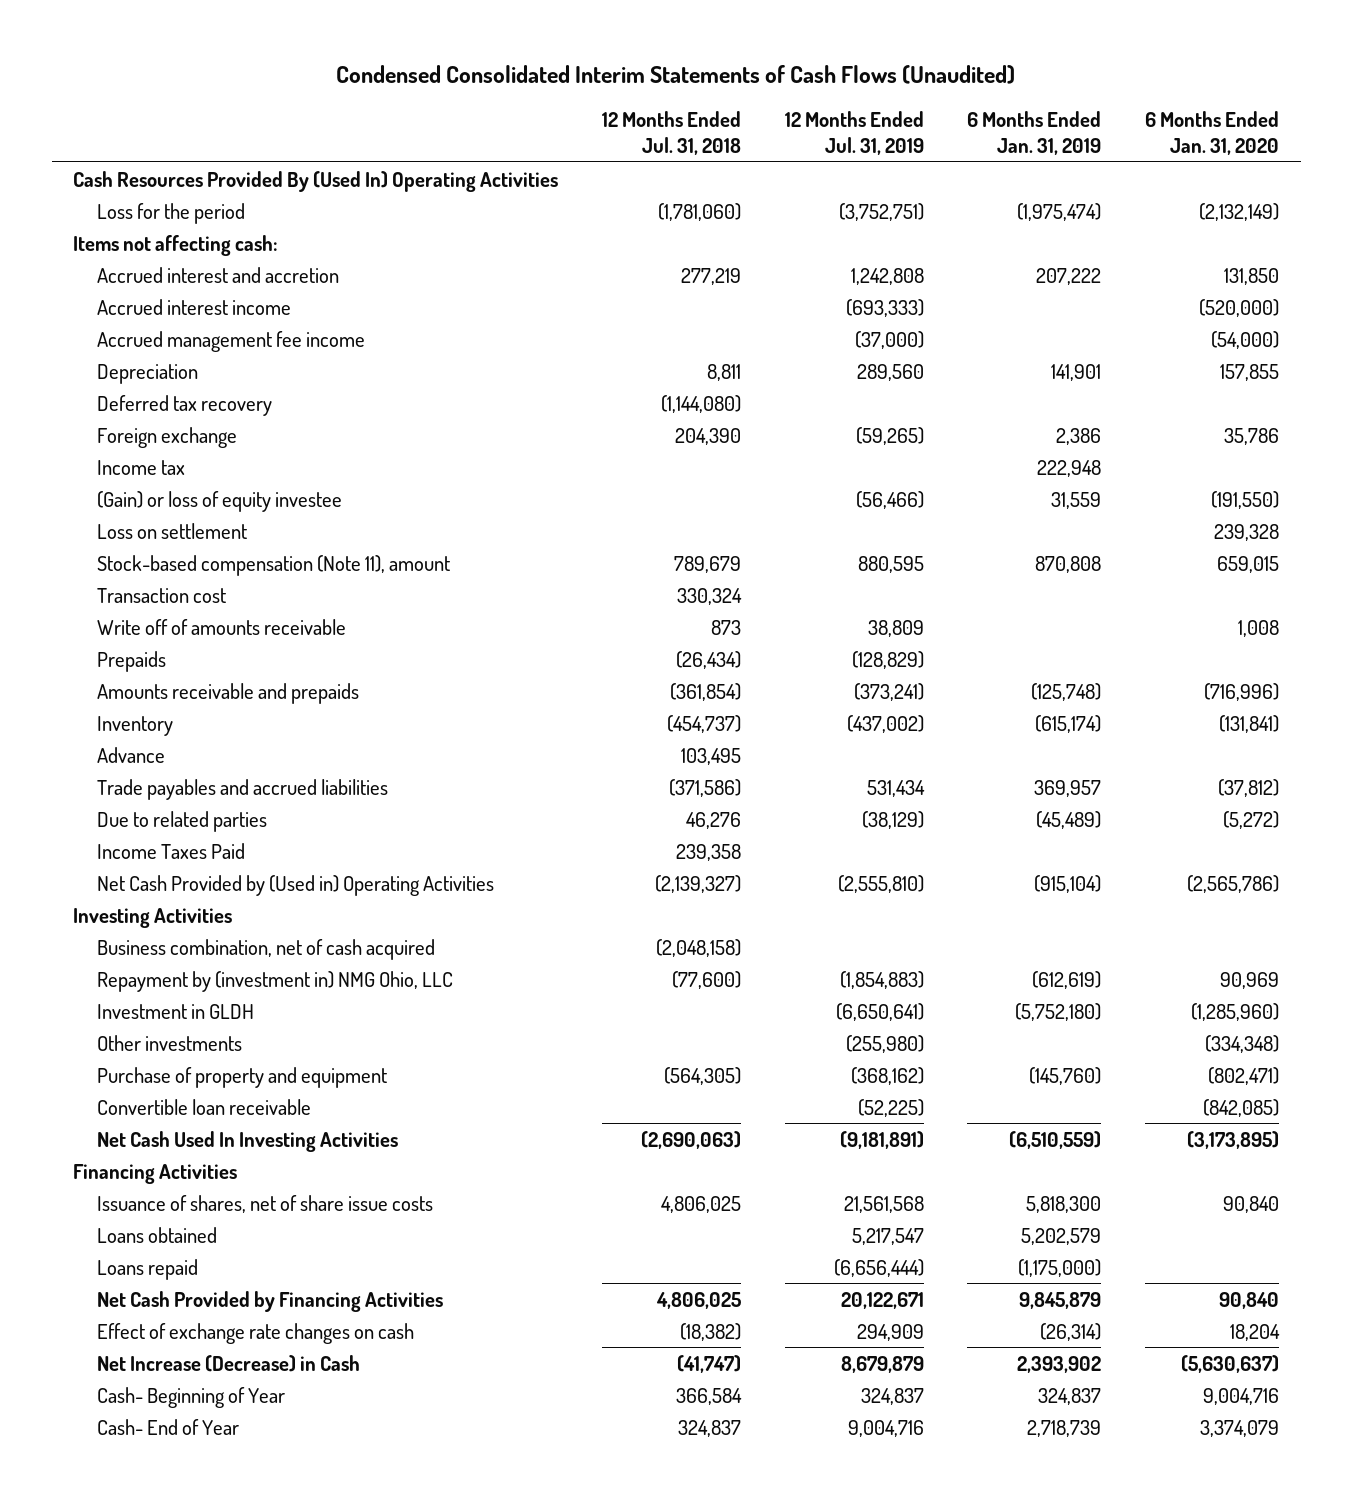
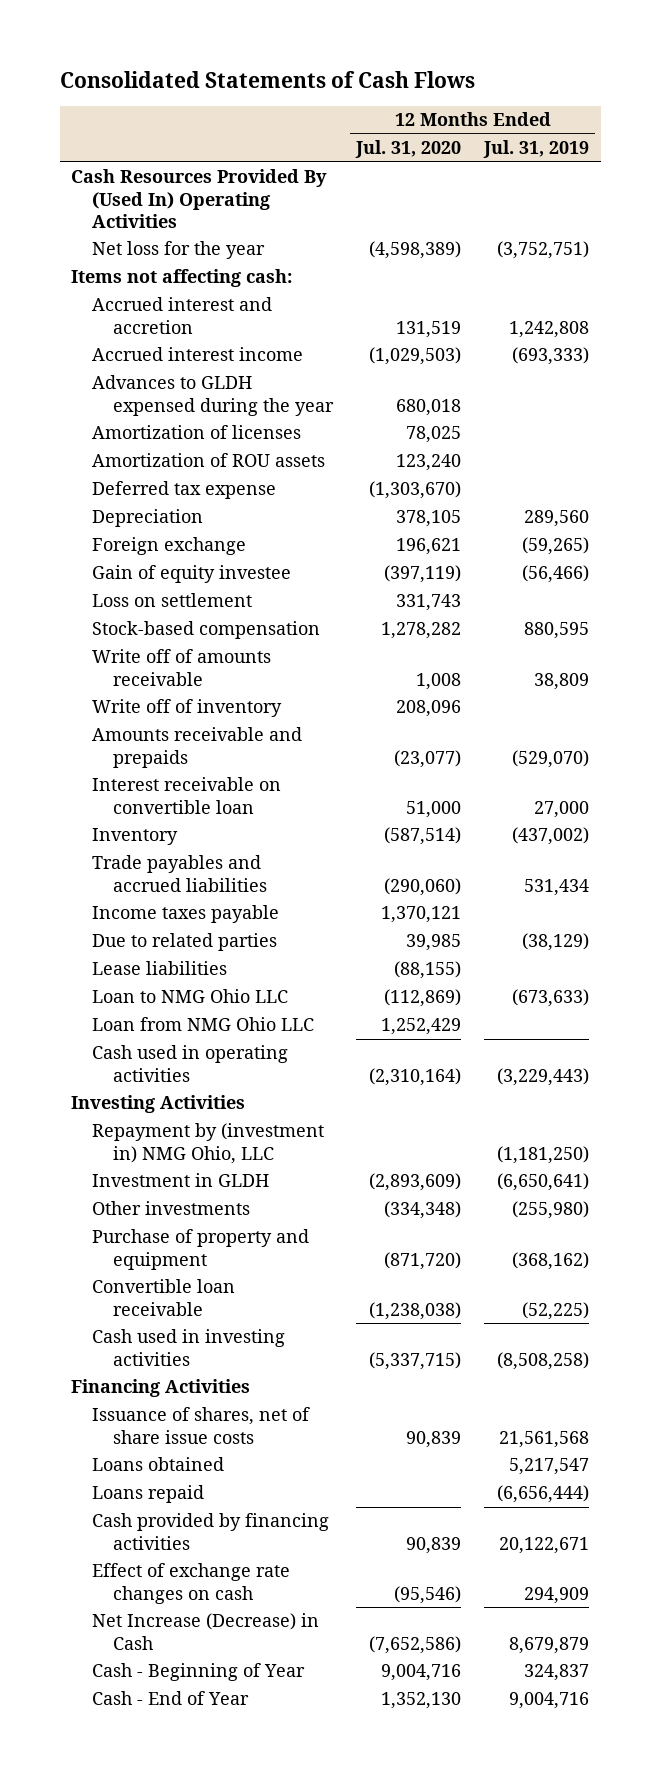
- Condensed Consolidated Interim Statements of Cash Flows (Unaudited)
+ Consolidated Statements of Cash Flows
- | 12 Months Ended Jul. 31, 2018 | 12 Months Ended Jul. 31, 2019 | 6 Months Ended Jan. 31, 2019 | 6 Months Ended Jan. 31, 2020
+ | 12 Months Ended Jul. 31, 2020 | 12 Months Ended Jul. 31, 2019
- Loss for the period | (1,781,060) | (3,752,751) | (1,975,474) | (2,132,149)
+ Net loss for the year | (4,598,389) | (3,752,751)
- Accrued management fee income | | (37,000) | | (54,000)
+ Advances to GLDH expensed during the year | 680,018 |
+ Amortization of licenses | 78,025 |
+ Amortization of ROU assets | 123,240 |
+ Deferred tax expense | (1,303,670) |
- Deferred tax recovery | (1,144,080) | | |
- Income tax | | | 222,948 |
- (Gain) or loss of equity investee | | (56,466) | 31,559 | (191,550)
+ Gain of equity investee | (397,119) | (56,466)
- Stock-based compensation (Note 11), amount | 789,679 | 880,595 | 870,808 | 659,015
- Transaction cost | 330,324 | | |
+ Stock-based compensation | 1,278,282 | 880,595
- Prepaids | (26,434) | (128,829) | |
- Amounts receivable and prepaids | (361,854) | (373,241) | (125,748) | (716,996)
+ Write off of inventory | 208,096 |
+ Amounts receivable and prepaids | (23,077) | (529,070)
+ Interest receivable on convertible loan | 51,000 | 27,000
- Advance | 103,495 | | |
+ Income taxes payable | 1,370,121 |
- Income Taxes Paid | 239,358 | | |
- Net Cash Provided by (Used in) Operating Activities | (2,139,327) | (2,555,810) | (915,104) | (2,565,786)
+ Lease liabilities | (88,155) |
+ Loan to NMG Ohio LLC | (112,869) | (673,633)
+ Loan from NMG Ohio LLC | 1,252,429 |
+ Cash used in operating activities | (2,310,164) | (3,229,443)
- Business combination, net of cash acquired | (2,048,158) | | |
- Repayment by (investment in) NMG Ohio, LLC | (77,600) | (1,854,883) | (612,619) | 90,969
+ Repayment by (investment in) NMG Ohio, LLC | | (1,181,250)
- Net Cash Used In Investing Activities | (2,690,063) | (9,181,891) | (6,510,559) | (3,173,895)
+ Cash used in investing activities | (5,337,715) | (8,508,258)
- Net Cash Provided by Financing Activities | 4,806,025 | 20,122,671 | 9,845,879 | 90,840
+ Cash provided by financing activities | 90,839 | 20,122,671
- Cash- Beginning of Year | 366,584 | 324,837 | 324,837 | 9,004,716
- Cash- End of Year | 324,837 | 9,004,716 | 2,718,739 | 3,374,079
+ Cash - Beginning of Year | 9,004,716 | 324,837
+ Cash - End of Year | 1,352,130 | 9,004,716

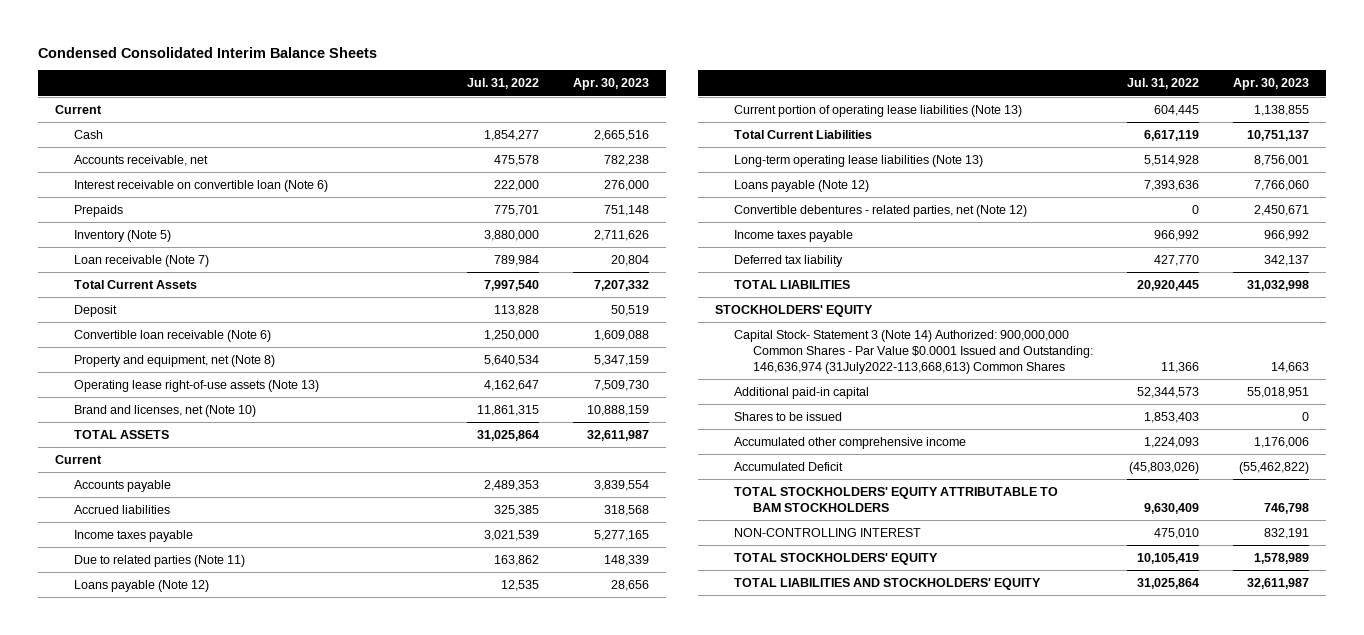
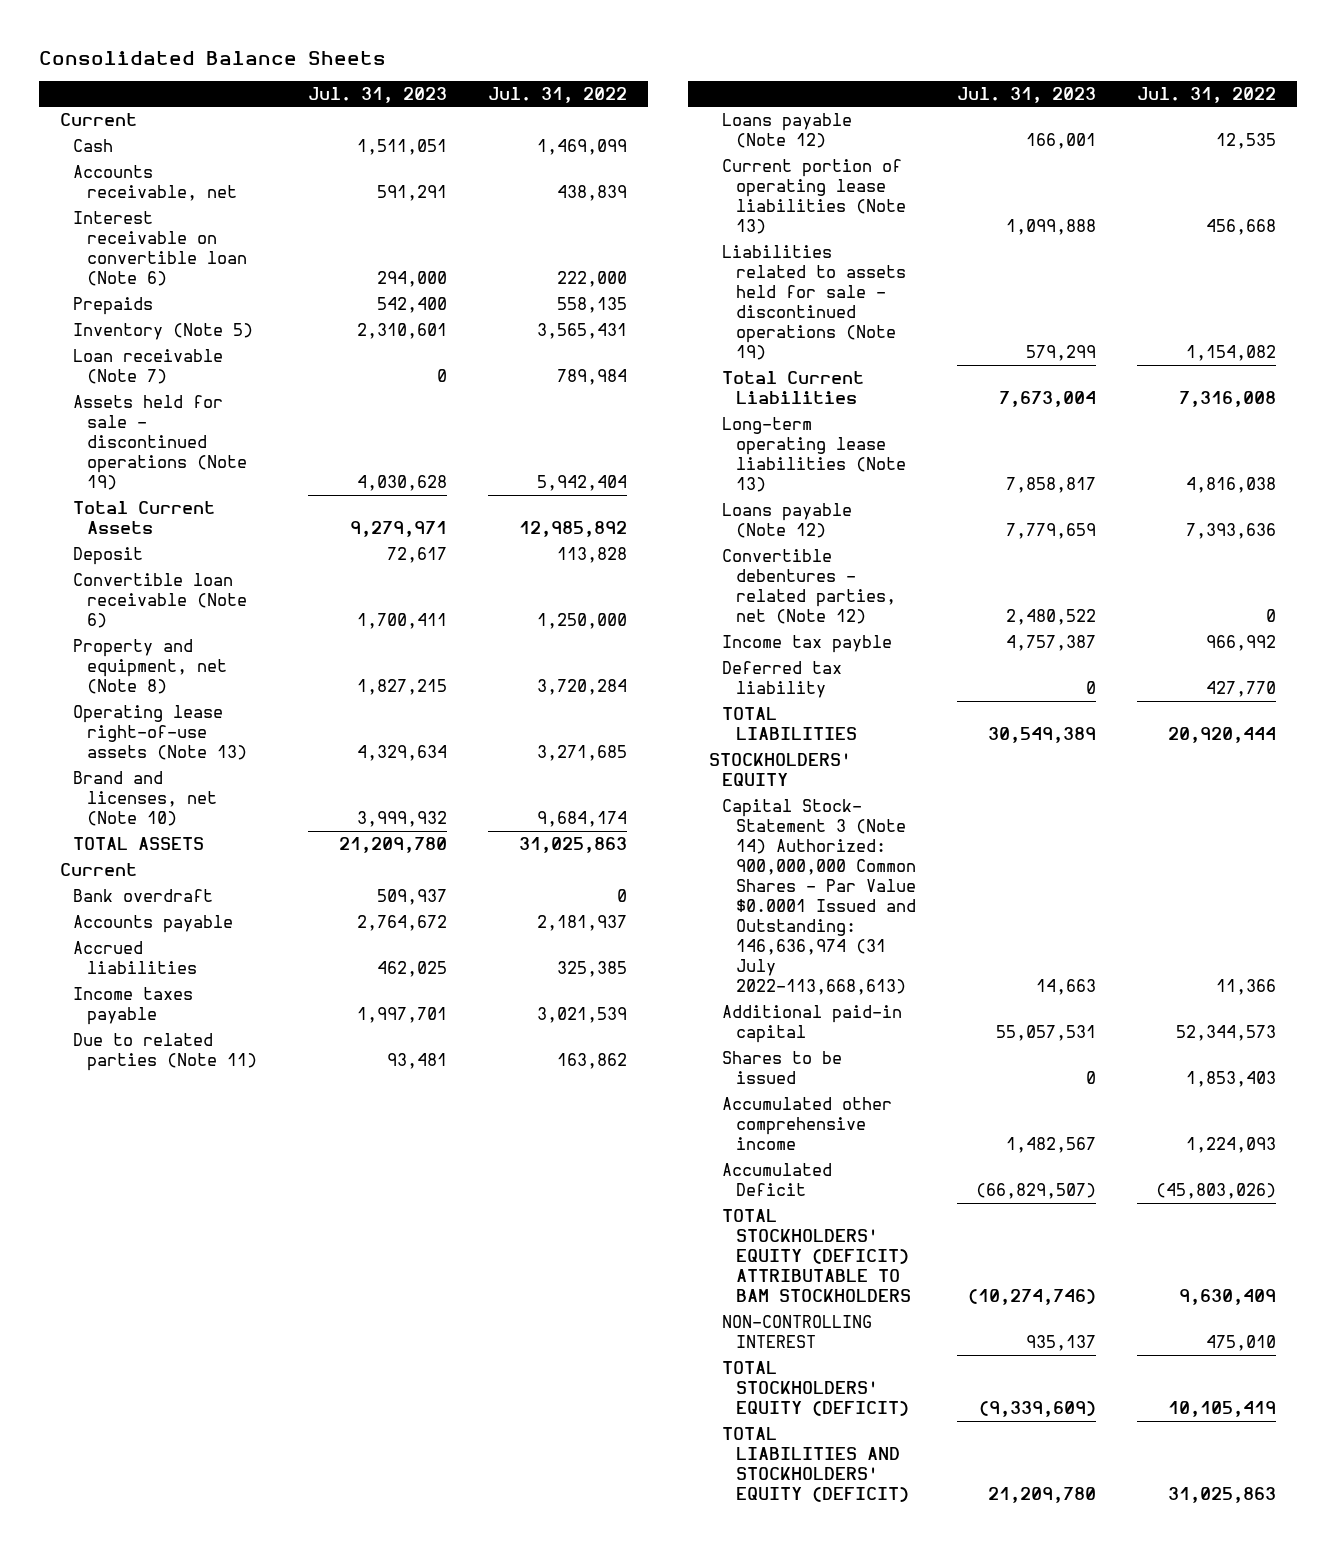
- Condensed Consolidated Interim Balance Sheets
+ Consolidated Balance Sheets
- | Jul. 31, 2022 | Apr. 30, 2023
+ | Jul. 31, 2023 | Jul. 31, 2022
- Cash | 1,854,277 | 2,665,516
- Accounts receivable, net | 475,578 | 782,238
+ Cash | 1,511,051 | 1,469,099
+ Accounts receivable, net | 591,291 | 438,839
- Prepaids | 775,701 | 751,148
- Inventory (Note 5) | 3,880,000 | 2,711,626
+ Prepaids | 542,400 | 558,135
+ Inventory (Note 5) | 2,310,601 | 3,565,431
- Total Current Assets | 7,997,540 | 7,207,332
+ Assets held for sale - discontinued operations (Note 19) | 4,030,628 | 5,942,404
+ Total Current Assets | 9,279,971 | 12,985,892
- Property and equipment, net (Note 8) | 5,640,534 | 5,347,159
- Operating lease right-of-use assets (Note 13) | 4,162,647 | 7,509,730
- Brand and licenses, net (Note 10) | 11,861,315 | 10,888,159
- TOTAL ASSETS | 31,025,864 | 32,611,987
+ Property and equipment, net (Note 8) | 1,827,215 | 3,720,284
+ Operating lease right-of-use assets (Note 13) | 4,329,634 | 3,271,685
+ Brand and licenses, net (Note 10) | 3,999,932 | 9,684,174
+ TOTAL ASSETS | 21,209,780 | 31,025,863
- Accounts payable | 2,489,353 | 3,839,554
+ Bank overdraft | 509,937 | 0
+ Accounts payable | 2,764,672 | 2,181,937
- Current portion of operating lease liabilities (Note 13) | 604,445 | 1,138,855
- Total Current Liabilities | 6,617,119 | 10,751,137
- Long-term operating lease liabilities (Note 13) | 5,514,928 | 8,756,001
+ Current portion of operating lease liabilities (Note 13) | 1,099,888 | 456,668
+ Liabilities related to assets held for sale - discontinued operations (Note 19) | 579,299 | 1,154,082
+ Total Current Liabilities | 7,673,004 | 7,316,008
+ Long-term operating lease liabilities (Note 13) | 7,858,817 | 4,816,038
- Income taxes payable | 966,992 | 966,992
+ Income tax payble | 4,757,387 | 966,992
- TOTAL LIABILITIES | 20,920,445 | 31,032,998
+ TOTAL LIABILITIES | 30,549,389 | 20,920,444
- Capital Stock- Statement 3 (Note 14) Authorized: 900,000,000 Common Shares - Par Value $0.0001 Issued and Outstanding: 146,636,974 (31July2022-113,668,613) Common Shares | 11,366 | 14,663
+ Capital Stock- Statement 3 (Note 14) Authorized: 900,000,000 Common Shares - Par Value $0.0001 Issued and Outstanding: 146,636,974 (31 July 2022-113,668,613) | 14,663 | 11,366
- TOTAL STOCKHOLDERS' EQUITY ATTRIBUTABLE TO BAM STOCKHOLDERS | 9,630,409 | 746,798
+ TOTAL STOCKHOLDERS' EQUITY (DEFICIT) ATTRIBUTABLE TO BAM STOCKHOLDERS | (10,274,746) | 9,630,409
- TOTAL STOCKHOLDERS' EQUITY | 10,105,419 | 1,578,989
- TOTAL LIABILITIES AND STOCKHOLDERS' EQUITY | 31,025,864 | 32,611,987
+ TOTAL STOCKHOLDERS' EQUITY (DEFICIT) | (9,339,609) | 10,105,419
+ TOTAL LIABILITIES AND STOCKHOLDERS' EQUITY (DEFICIT) | 21,209,780 | 31,025,863

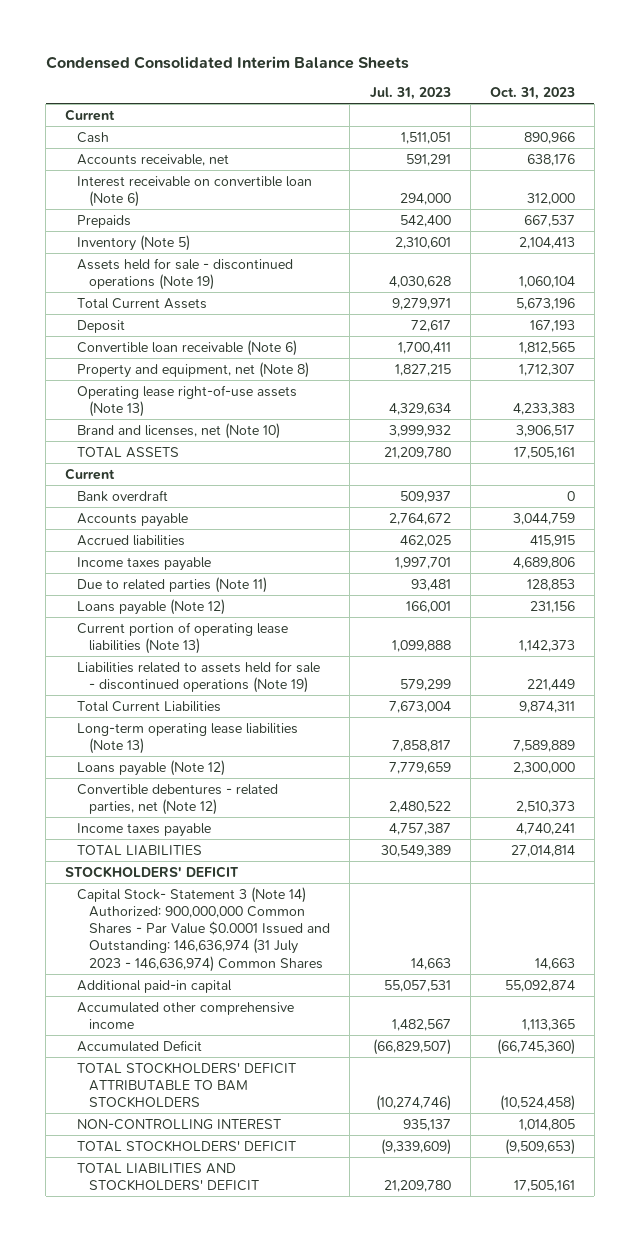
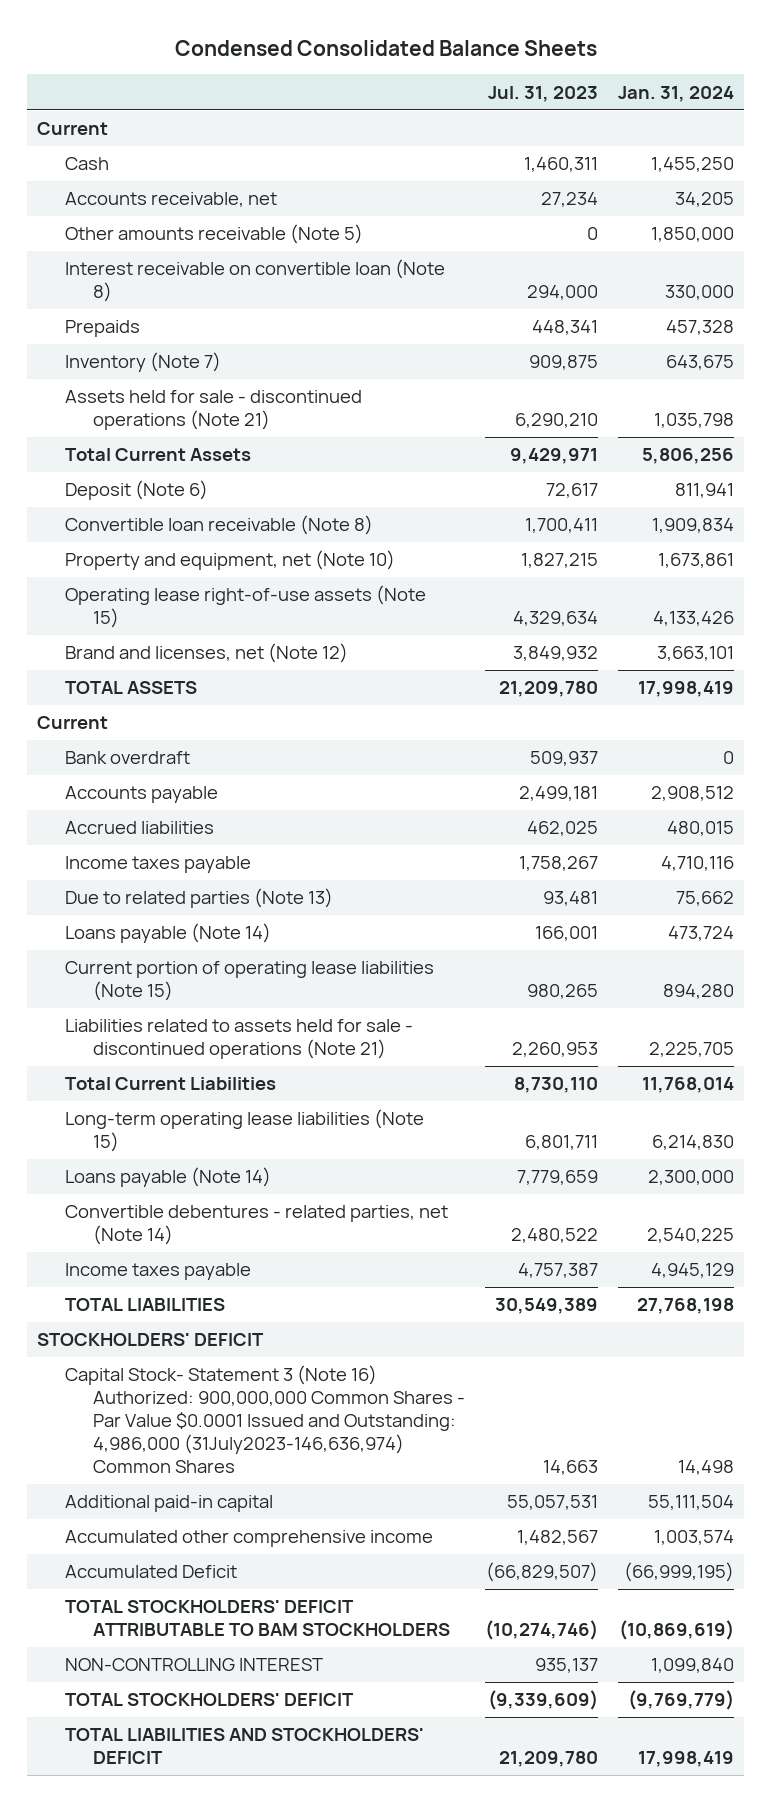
- Condensed Consolidated Interim Balance Sheets
+ Condensed Consolidated Balance Sheets
- | Jul. 31, 2023 | Oct. 31, 2023
+ | Jul. 31, 2023 | Jan. 31, 2024
- Cash | 1,511,051 | 890,966
- Accounts receivable, net | 591,291 | 638,176
- Interest receivable on convertible loan (Note 6) | 294,000 | 312,000
- Prepaids | 542,400 | 667,537
- Inventory (Note 5) | 2,310,601 | 2,104,413
- Assets held for sale - discontinued operations (Note 19) | 4,030,628 | 1,060,104
- Total Current Assets | 9,279,971 | 5,673,196
- Deposit | 72,617 | 167,193
- Convertible loan receivable (Note 6) | 1,700,411 | 1,812,565
- Property and equipment, net (Note 8) | 1,827,215 | 1,712,307
- Operating lease right-of-use assets (Note 13) | 4,329,634 | 4,233,383
- Brand and licenses, net (Note 10) | 3,999,932 | 3,906,517
+ Cash | 1,460,311 | 1,455,250
+ Accounts receivable, net | 27,234 | 34,205
+ Other amounts receivable (Note 5) | 0 | 1,850,000
+ Interest receivable on convertible loan (Note 8) | 294,000 | 330,000
+ Prepaids | 448,341 | 457,328
+ Inventory (Note 7) | 909,875 | 643,675
+ Assets held for sale - discontinued operations (Note 21) | 6,290,210 | 1,035,798
+ Total Current Assets | 9,429,971 | 5,806,256
+ Deposit (Note 6) | 72,617 | 811,941
+ Convertible loan receivable (Note 8) | 1,700,411 | 1,909,834
+ Property and equipment, net (Note 10) | 1,827,215 | 1,673,861
+ Operating lease right-of-use assets (Note 15) | 4,329,634 | 4,133,426
+ Brand and licenses, net (Note 12) | 3,849,932 | 3,663,101
- Accounts payable | 2,764,672 | 3,044,759
+ Accounts payable | 2,499,181 | 2,908,512
- Income taxes payable | 1,997,701 | 4,689,806
- Due to related parties (Note 11) | 93,481 | 128,853
- Loans payable (Note 12) | 166,001 | 231,156
- Current portion of operating lease liabilities (Note 13) | 1,099,888 | 1,142,373
- Liabilities related to assets held for sale - discontinued operations (Note 19) | 579,299 | 221,449
- Total Current Liabilities | 7,673,004 | 9,874,311
- Long-term operating lease liabilities (Note 13) | 7,858,817 | 7,589,889
- Loans payable (Note 12) | 7,779,659 | 2,300,000
- Convertible debentures - related parties, net (Note 12) | 2,480,522 | 2,510,373
+ Income taxes payable | 1,758,267 | 4,710,116
+ Due to related parties (Note 13) | 93,481 | 75,662
+ Loans payable (Note 14) | 166,001 | 473,724
+ Current portion of operating lease liabilities (Note 15) | 980,265 | 894,280
+ Liabilities related to assets held for sale - discontinued operations (Note 21) | 2,260,953 | 2,225,705
+ Total Current Liabilities | 8,730,110 | 11,768,014
+ Long-term operating lease liabilities (Note 15) | 6,801,711 | 6,214,830
+ Loans payable (Note 14) | 7,779,659 | 2,300,000
+ Convertible debentures - related parties, net (Note 14) | 2,480,522 | 2,540,225
- Capital Stock- Statement 3 (Note 14) Authorized: 900,000,000 Common Shares - Par Value $0.0001 Issued and Outstanding: 146,636,974 (31 July 2023 - 146,636,974) Common Shares | 14,663 | 14,663
+ Capital Stock- Statement 3 (Note 16) Authorized: 900,000,000 Common Shares - Par Value $0.0001 Issued and Outstanding: 4,986,000 (31July2023-146,636,974) Common Shares | 14,663 | 14,498

